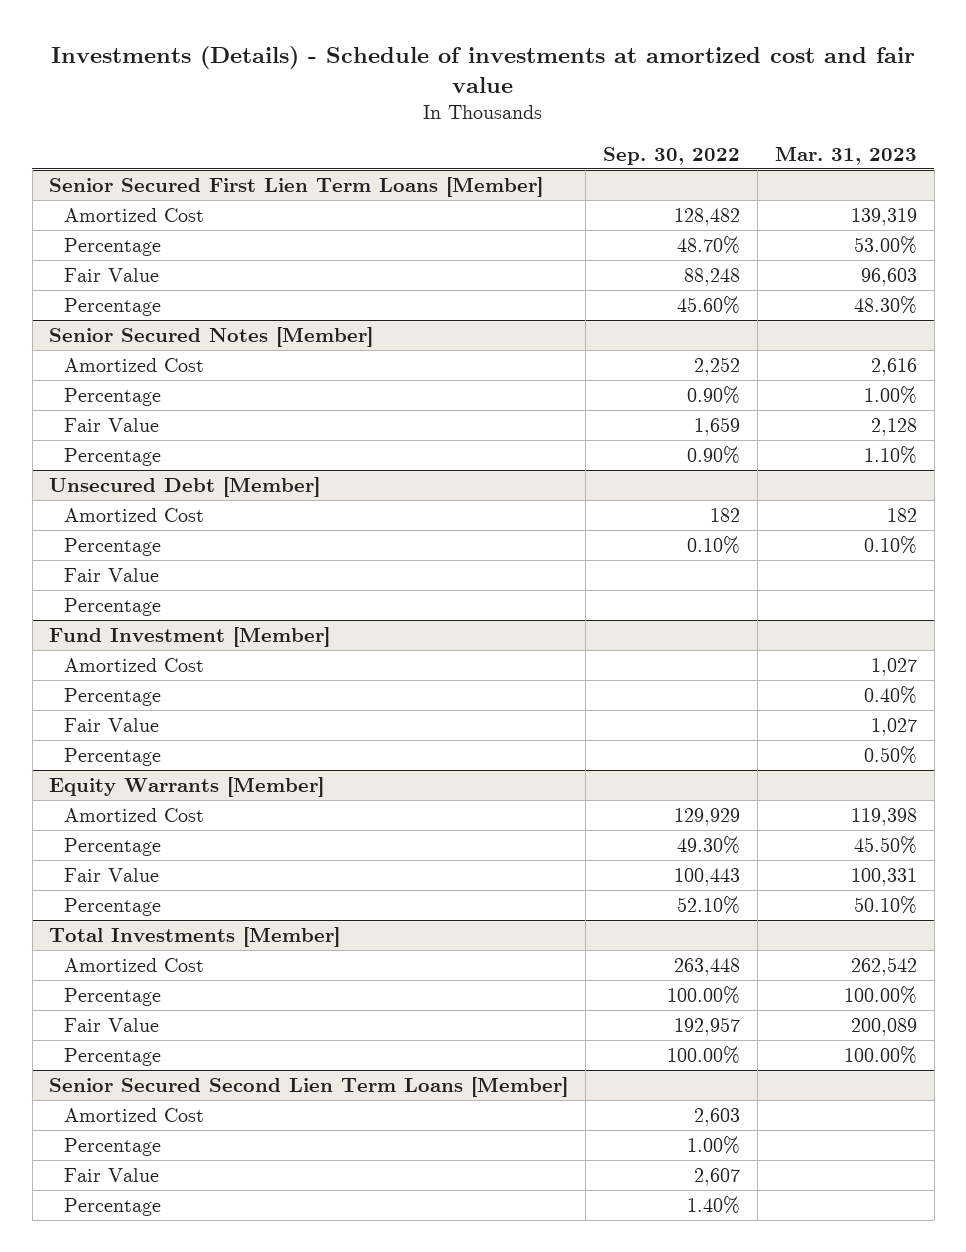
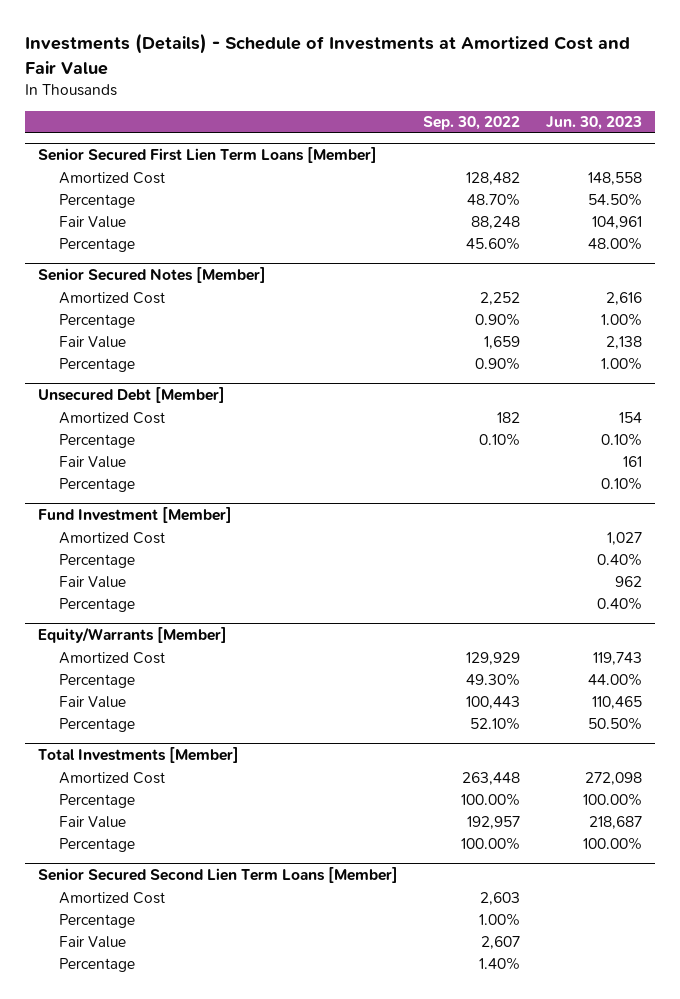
- Investments (Details) - Schedule of investments at amortized cost and fair value
+ Investments (Details) - Schedule of Investments at Amortized Cost and Fair Value
- | Sep. 30, 2022 | Mar. 31, 2023
+ | Sep. 30, 2022 | Jun. 30, 2023
- Equity Warrants [Member]
+ Equity/Warrants [Member]

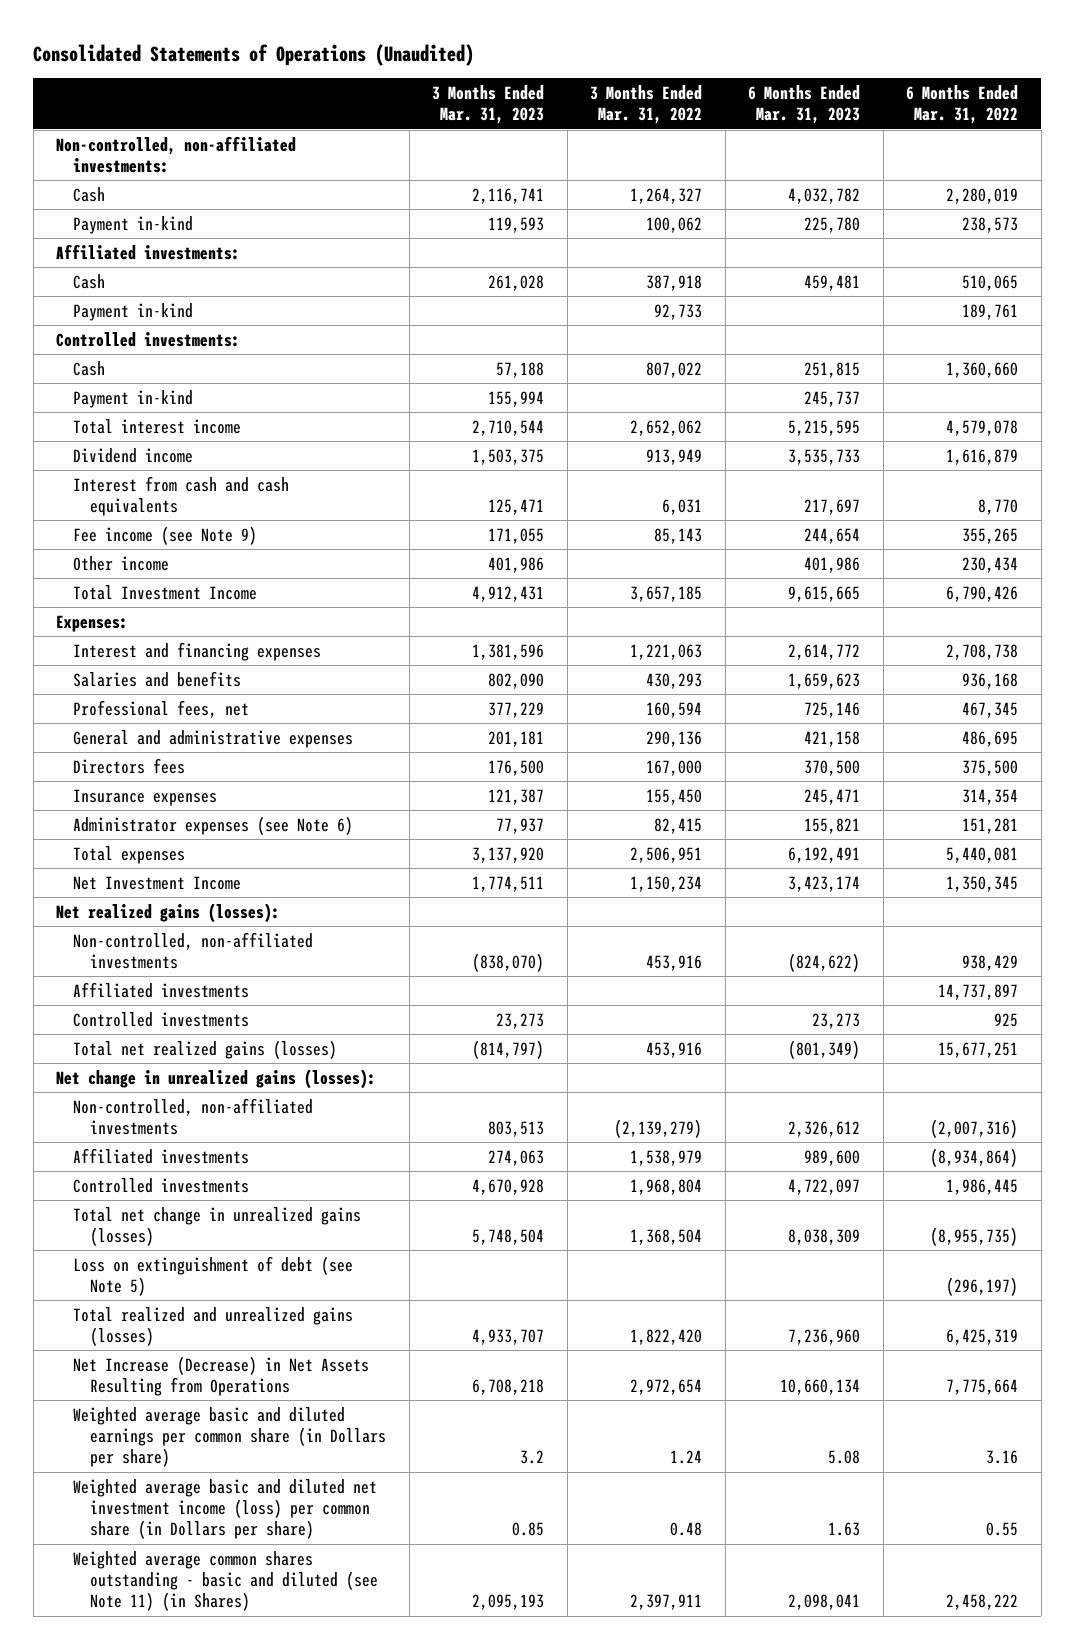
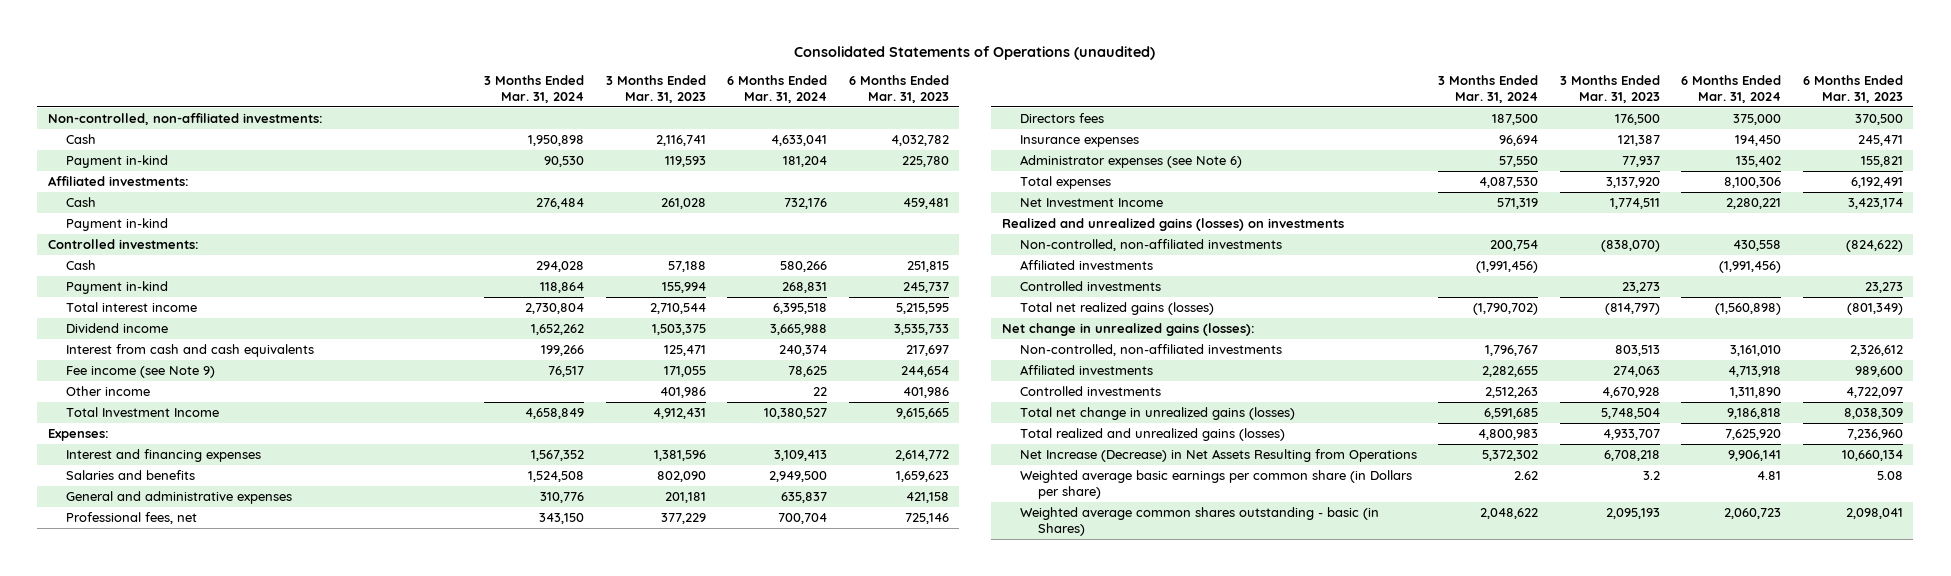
- Consolidated Statements of Operations (Unaudited)
+ Consolidated Statements of Operations (unaudited)
- | 3 Months Ended Mar. 31, 2023 | 3 Months Ended Mar. 31, 2022 | 6 Months Ended Mar. 31, 2023 | 6 Months Ended Mar. 31, 2022
+ | 3 Months Ended Mar. 31, 2024 | 3 Months Ended Mar. 31, 2023 | 6 Months Ended Mar. 31, 2024 | 6 Months Ended Mar. 31, 2023
moved down: Professional fees, net | 343,150 | 377,229 | 700,704 | 725,146
- Net realized gains (losses):
+ Realized and unrealized gains (losses) on investments
- Loss on extinguishment of debt (see Note 5) | | | | (296,197)
- Weighted average basic and diluted earnings per common share (in Dollars per share) | 3.2 | 1.24 | 5.08 | 3.16
- Weighted average basic and diluted net investment income (loss) per common share (in Dollars per share) | 0.85 | 0.48 | 1.63 | 0.55
- Weighted average common shares outstanding - basic and diluted (see Note 11) (in Shares) | 2,095,193 | 2,397,911 | 2,098,041 | 2,458,222
+ Weighted average basic earnings per common share (in Dollars per share) | 2.62 | 3.2 | 4.81 | 5.08
+ Weighted average common shares outstanding - basic (in Shares) | 2,048,622 | 2,095,193 | 2,060,723 | 2,098,041

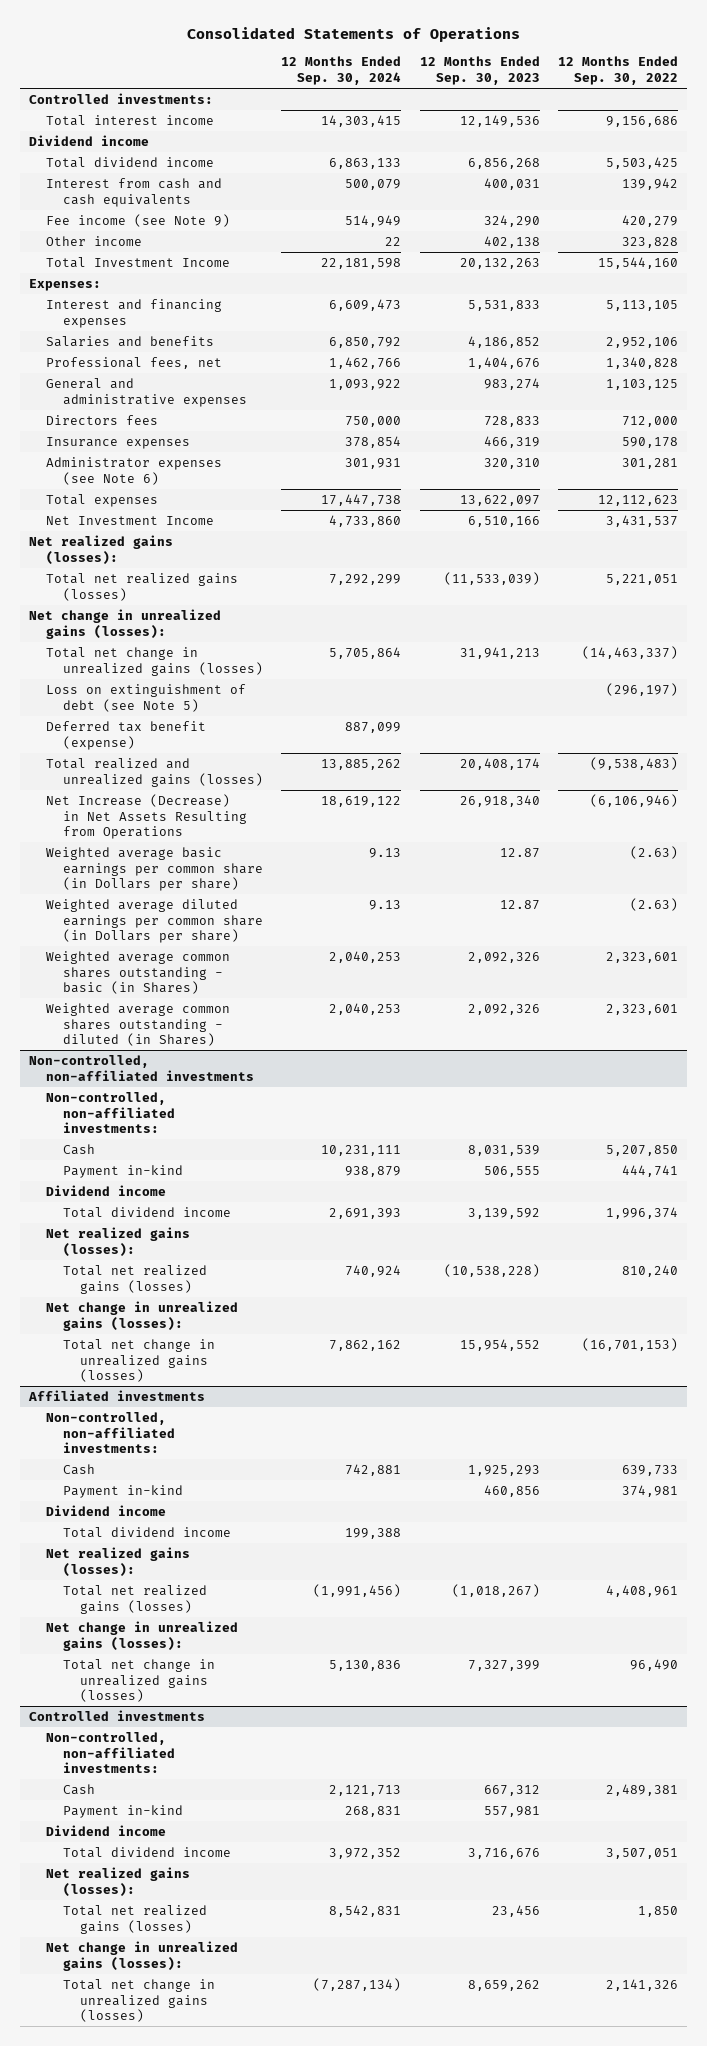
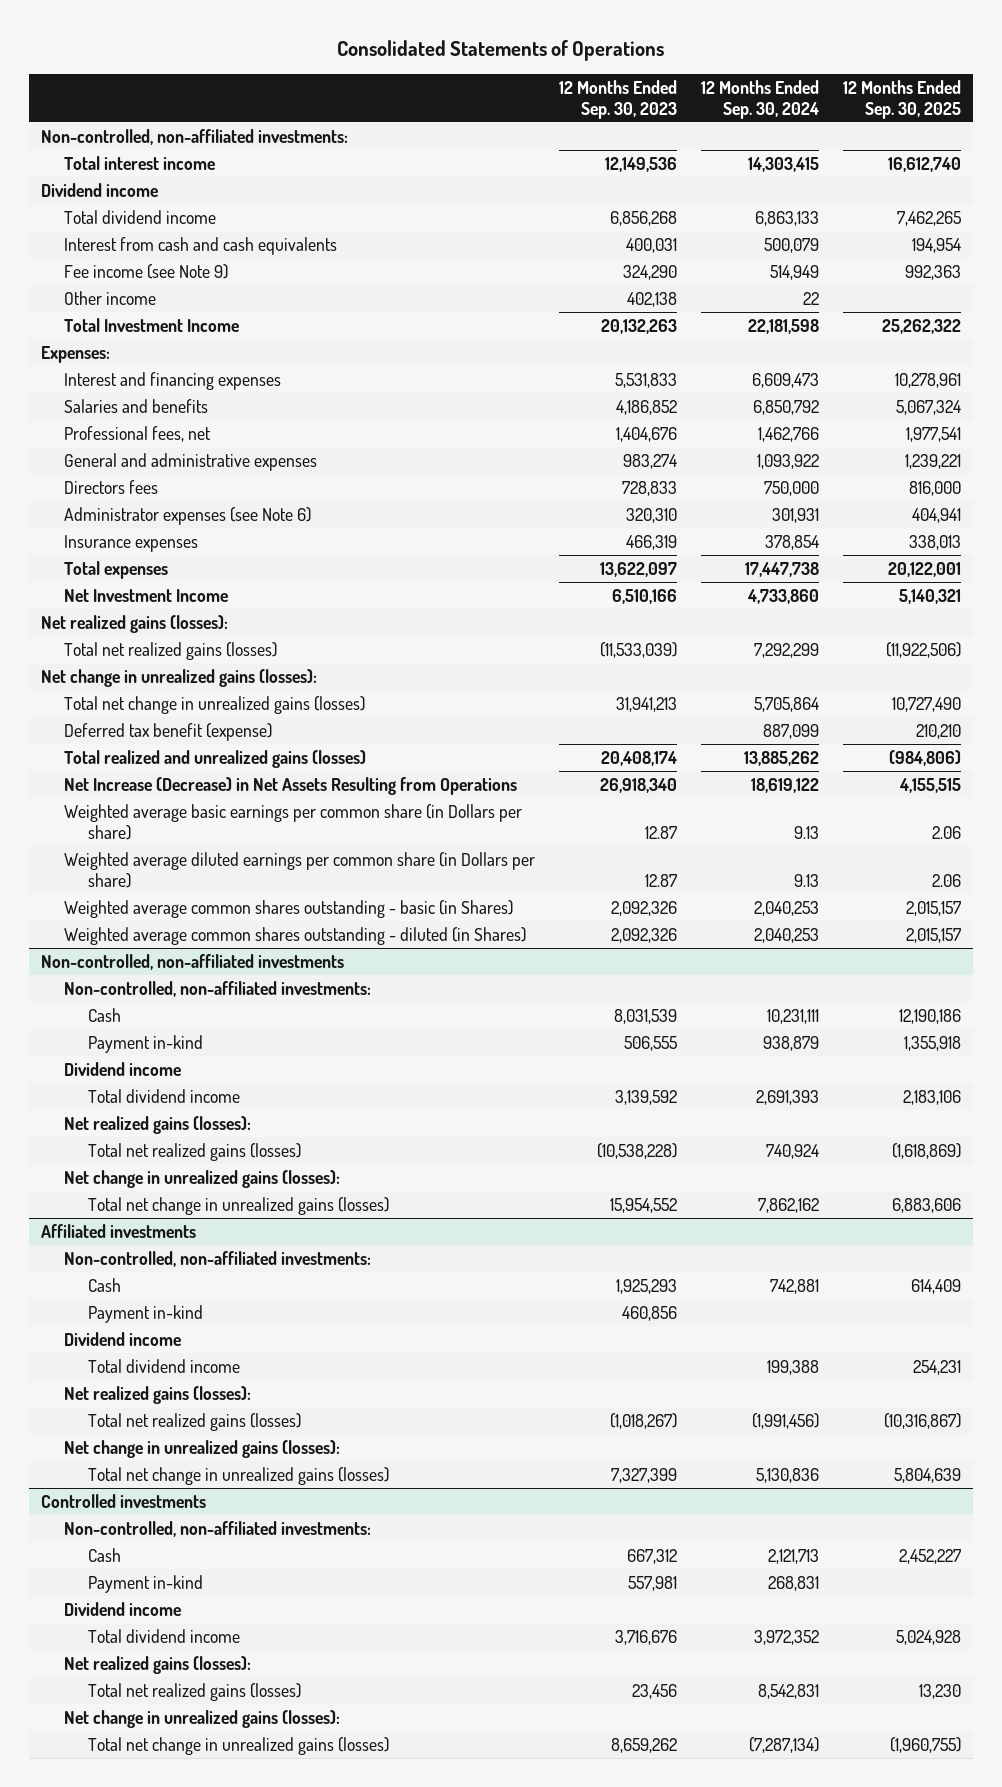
- | 12 Months Ended Sep. 30, 2024 | 12 Months Ended Sep. 30, 2023 | 12 Months Ended Sep. 30, 2022
+ | 12 Months Ended Sep. 30, 2023 | 12 Months Ended Sep. 30, 2024 | 12 Months Ended Sep. 30, 2025
- Controlled investments:
+ Non-controlled, non-affiliated investments:
moved down: Insurance expenses | 466,319 | 378,854 | 338,013
- Loss on extinguishment of debt (see Note 5) | | | (296,197)

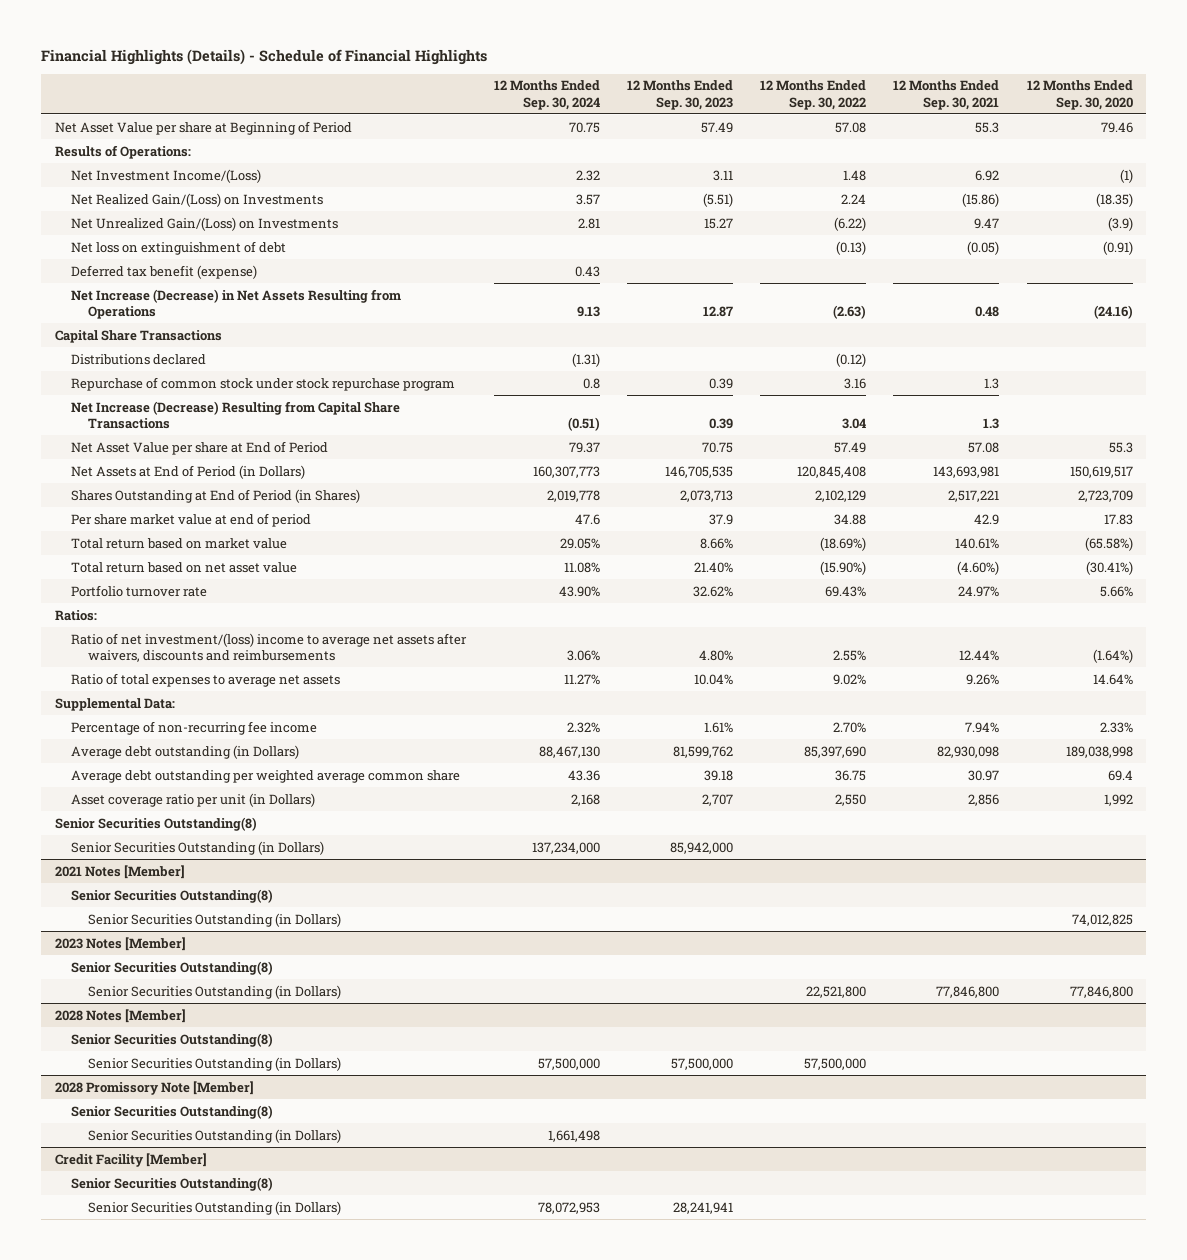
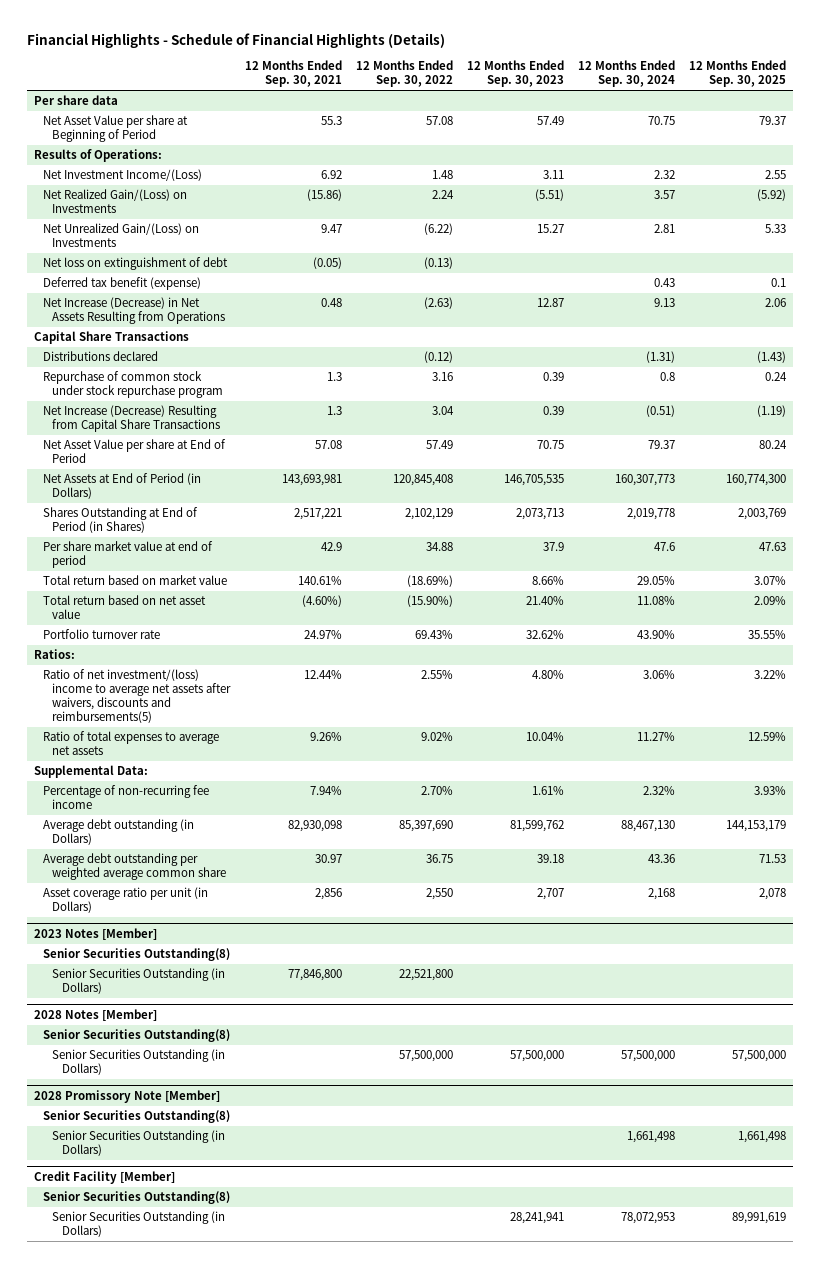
- Financial Highlights (Details) - Schedule of Financial Highlights
+ Financial Highlights - Schedule of Financial Highlights (Details)
- | 12 Months Ended Sep. 30, 2024 | 12 Months Ended Sep. 30, 2023 | 12 Months Ended Sep. 30, 2022 | 12 Months Ended Sep. 30, 2021 | 12 Months Ended Sep. 30, 2020
+ | 12 Months Ended Sep. 30, 2021 | 12 Months Ended Sep. 30, 2022 | 12 Months Ended Sep. 30, 2023 | 12 Months Ended Sep. 30, 2024 | 12 Months Ended Sep. 30, 2025
+ Per share data
- Ratio of net investment/(loss) income to average net assets after waivers, discounts and reimbursements | 3.06% | 4.80% | 2.55% | 12.44% | (1.64%)
+ Ratio of net investment/(loss) income to average net assets after waivers, discounts and reimbursements(5) | 12.44% | 2.55% | 4.80% | 3.06% | 3.22%
- Senior Securities Outstanding(8)
- Senior Securities Outstanding (in Dollars) | 137,234,000 | 85,942,000 | | |
- 2021 Notes [Member]
- Senior Securities Outstanding(8)
- Senior Securities Outstanding (in Dollars) | | | | | 74,012,825

